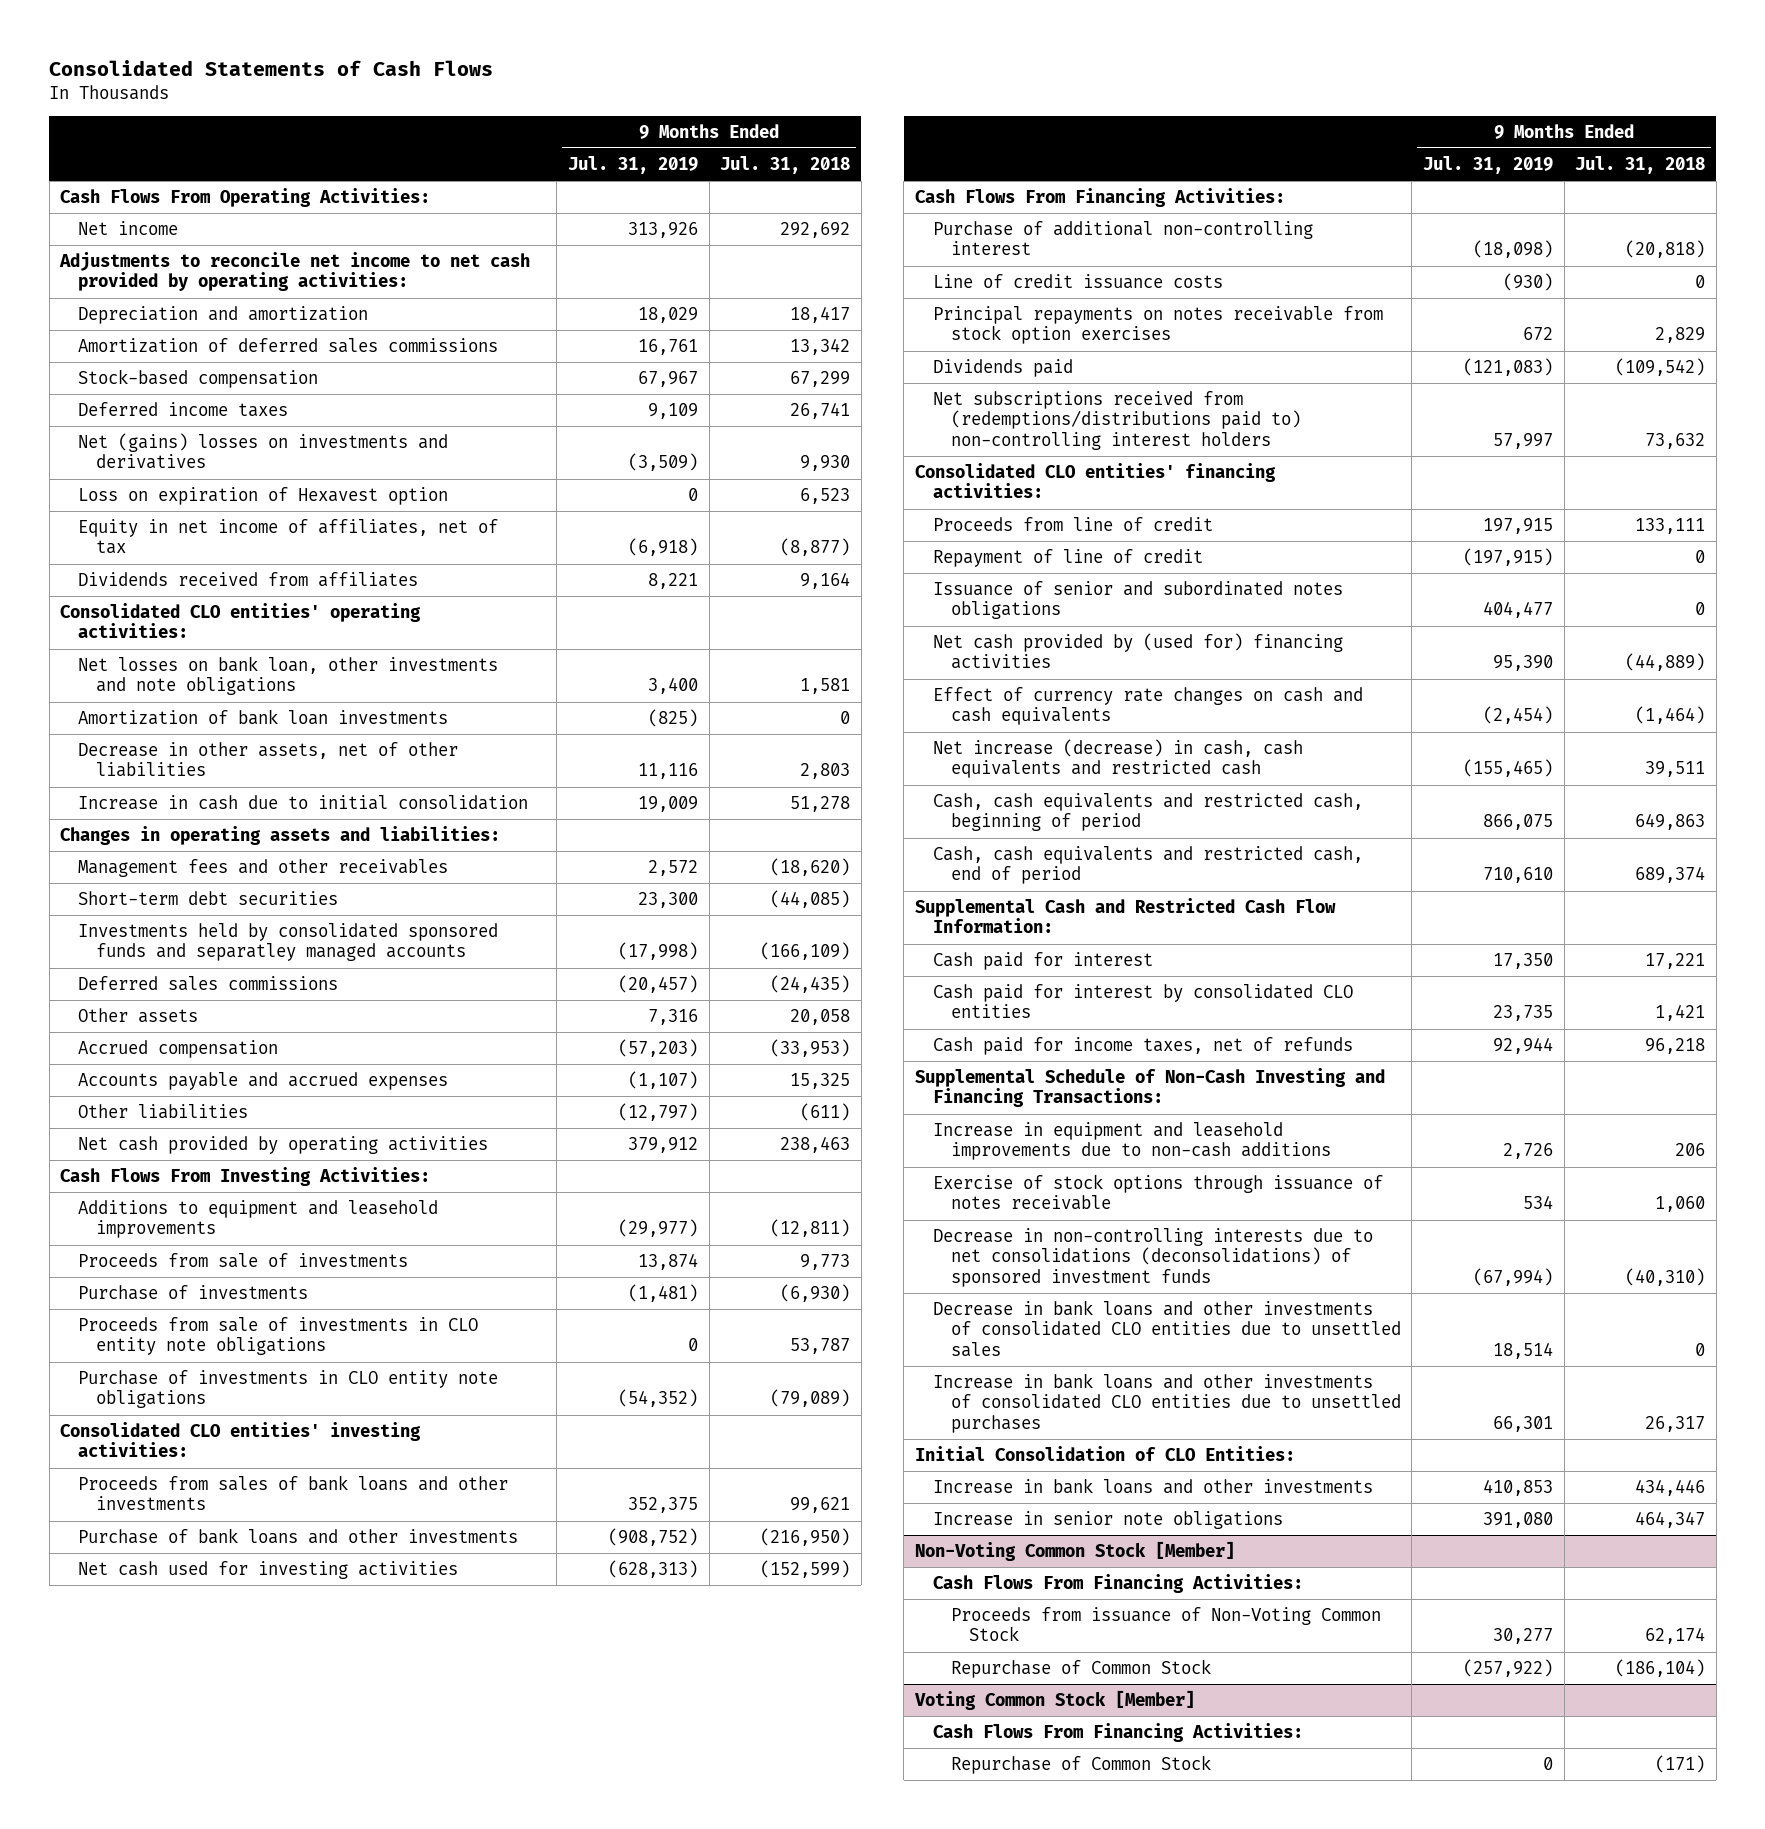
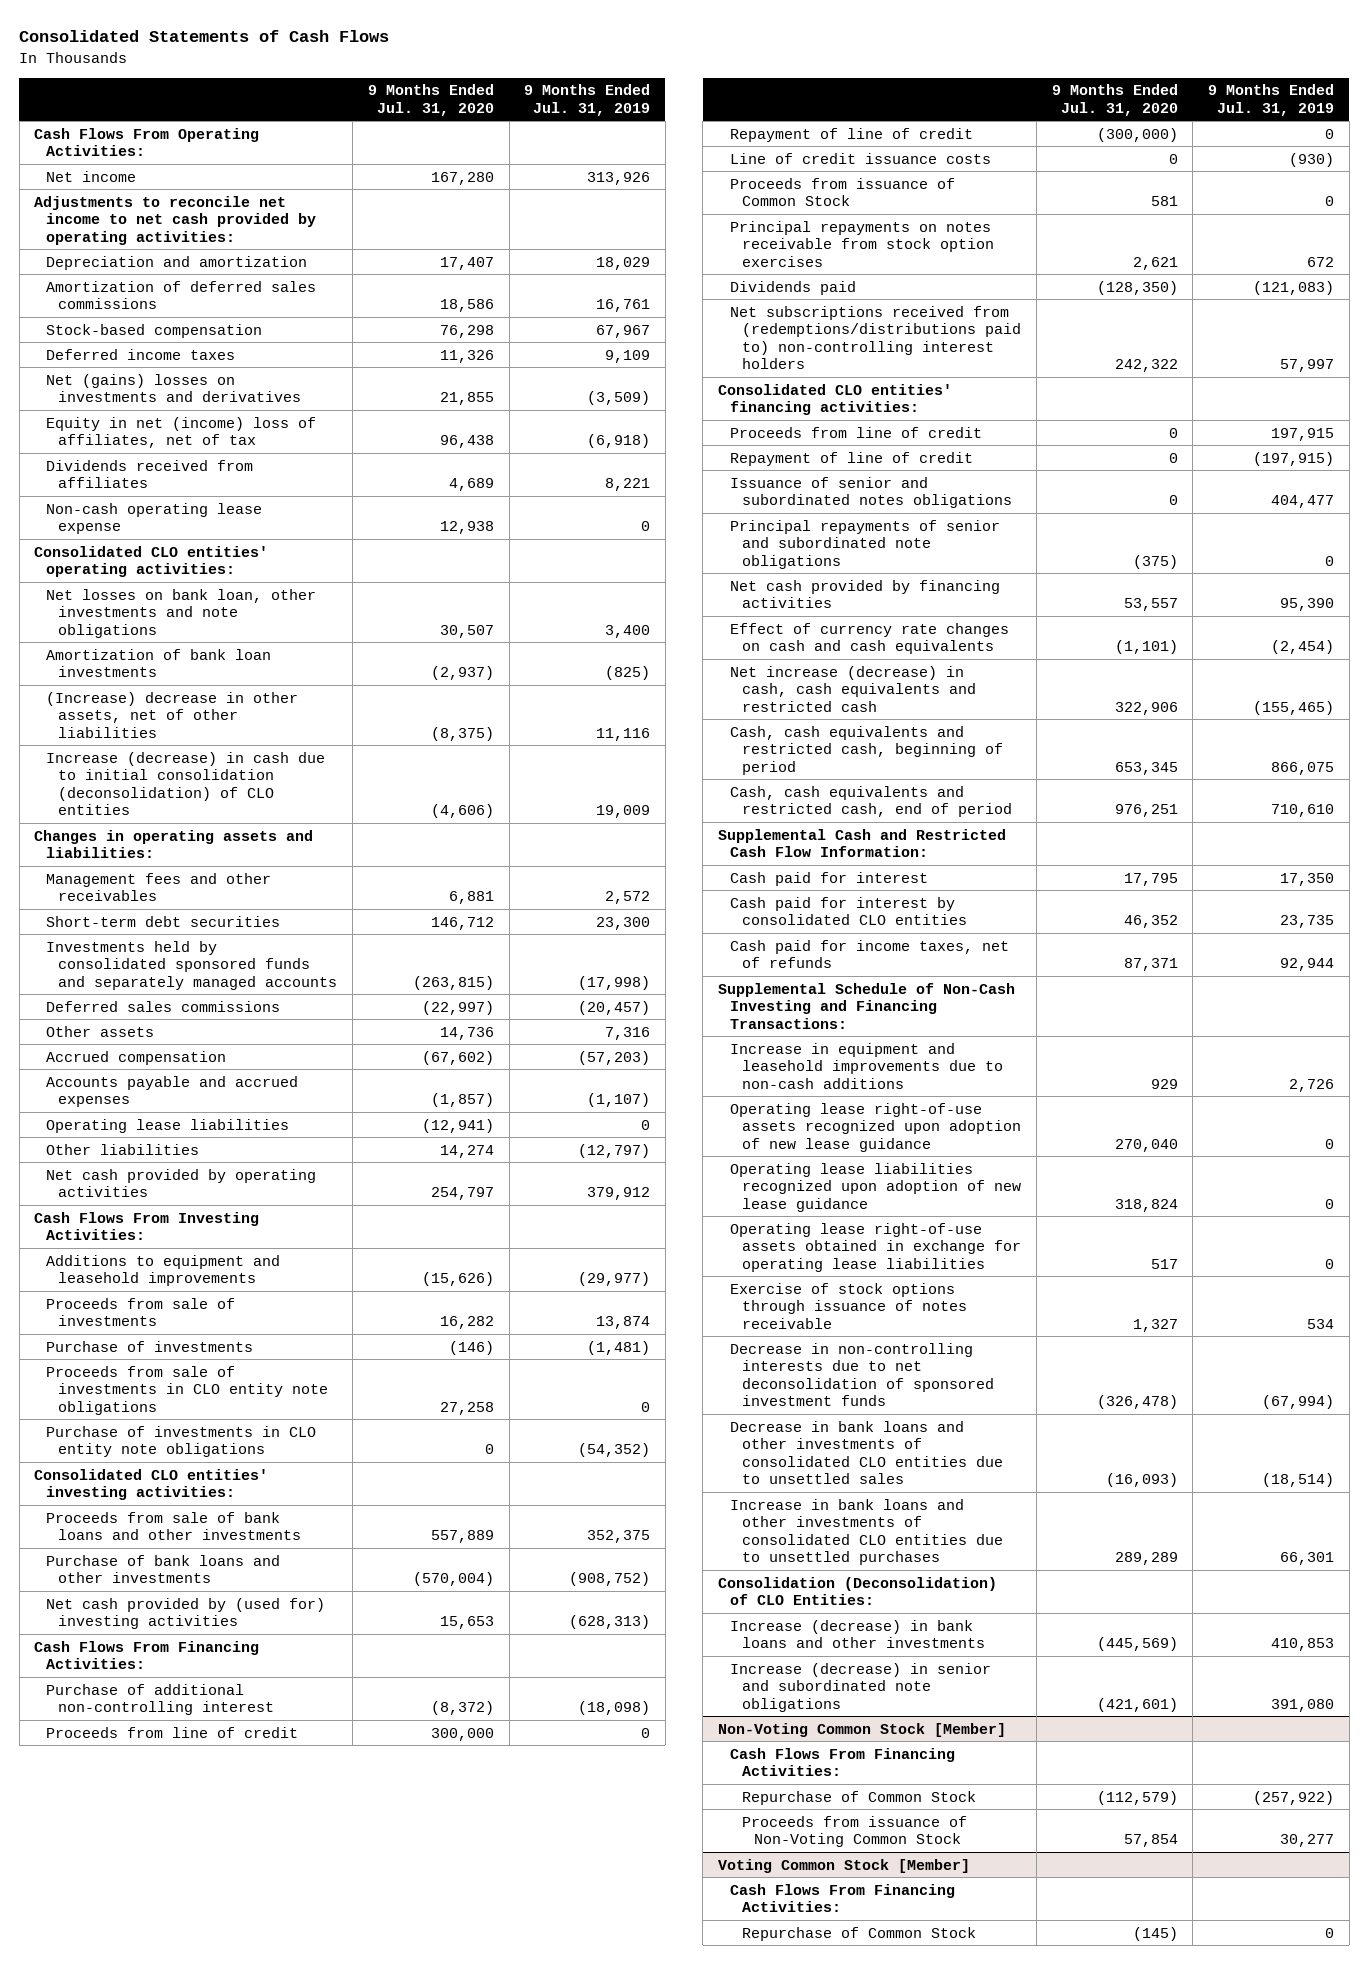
- | 9 Months Ended Jul. 31, 2019 | 9 Months Ended Jul. 31, 2018
+ | 9 Months Ended Jul. 31, 2020 | 9 Months Ended Jul. 31, 2019
- Loss on expiration of Hexavest option | 0 | 6,523
- Equity in net income of affiliates, net of tax | (6,918) | (8,877)
+ Equity in net (income) loss of affiliates, net of tax | 96,438 | (6,918)
+ Non-cash operating lease expense | 12,938 | 0
- Decrease in other assets, net of other liabilities | 11,116 | 2,803
- Increase in cash due to initial consolidation | 19,009 | 51,278
+ (Increase) decrease in other assets, net of other liabilities | (8,375) | 11,116
+ Increase (decrease) in cash due to initial consolidation (deconsolidation) of CLO entities | (4,606) | 19,009
- Investments held by consolidated sponsored funds and separatley managed accounts | (17,998) | (166,109)
+ Investments held by consolidated sponsored funds and separately managed accounts | (263,815) | (17,998)
+ Operating lease liabilities | (12,941) | 0
- Proceeds from sales of bank loans and other investments | 352,375 | 99,621
+ Proceeds from sale of bank loans and other investments | 557,889 | 352,375
- Net cash used for investing activities | (628,313) | (152,599)
+ Net cash provided by (used for) investing activities | 15,653 | (628,313)
+ Proceeds from line of credit | 300,000 | 0
+ Repayment of line of credit | (300,000) | 0
+ Proceeds from issuance of Common Stock | 581 | 0
- Net cash provided by (used for) financing activities | 95,390 | (44,889)
+ Principal repayments of senior and subordinated note obligations | (375) | 0
+ Net cash provided by financing activities | 53,557 | 95,390
+ Operating lease right-of-use assets recognized upon adoption of new lease guidance | 270,040 | 0
+ Operating lease liabilities recognized upon adoption of new lease guidance | 318,824 | 0
+ Operating lease right-of-use assets obtained in exchange for operating lease liabilities | 517 | 0
- Decrease in non-controlling interests due to net consolidations (deconsolidations) of sponsored investment funds | (67,994) | (40,310)
- Decrease in bank loans and other investments of consolidated CLO entities due to unsettled sales | 18,514 | 0
+ Decrease in non-controlling interests due to net deconsolidation of sponsored investment funds | (326,478) | (67,994)
+ Decrease in bank loans and other investments of consolidated CLO entities due to unsettled sales | (16,093) | (18,514)
- Initial Consolidation of CLO Entities:
- Increase in bank loans and other investments | 410,853 | 434,446
- Increase in senior note obligations | 391,080 | 464,347
+ Consolidation (Deconsolidation) of CLO Entities:
+ Increase (decrease) in bank loans and other investments | (445,569) | 410,853
+ Increase (decrease) in senior and subordinated note obligations | (421,601) | 391,080
@ Non-Voting Common Stock [Member]
moved down: Proceeds from issuance of Non-Voting Common Stock | 57,854 | 30,277

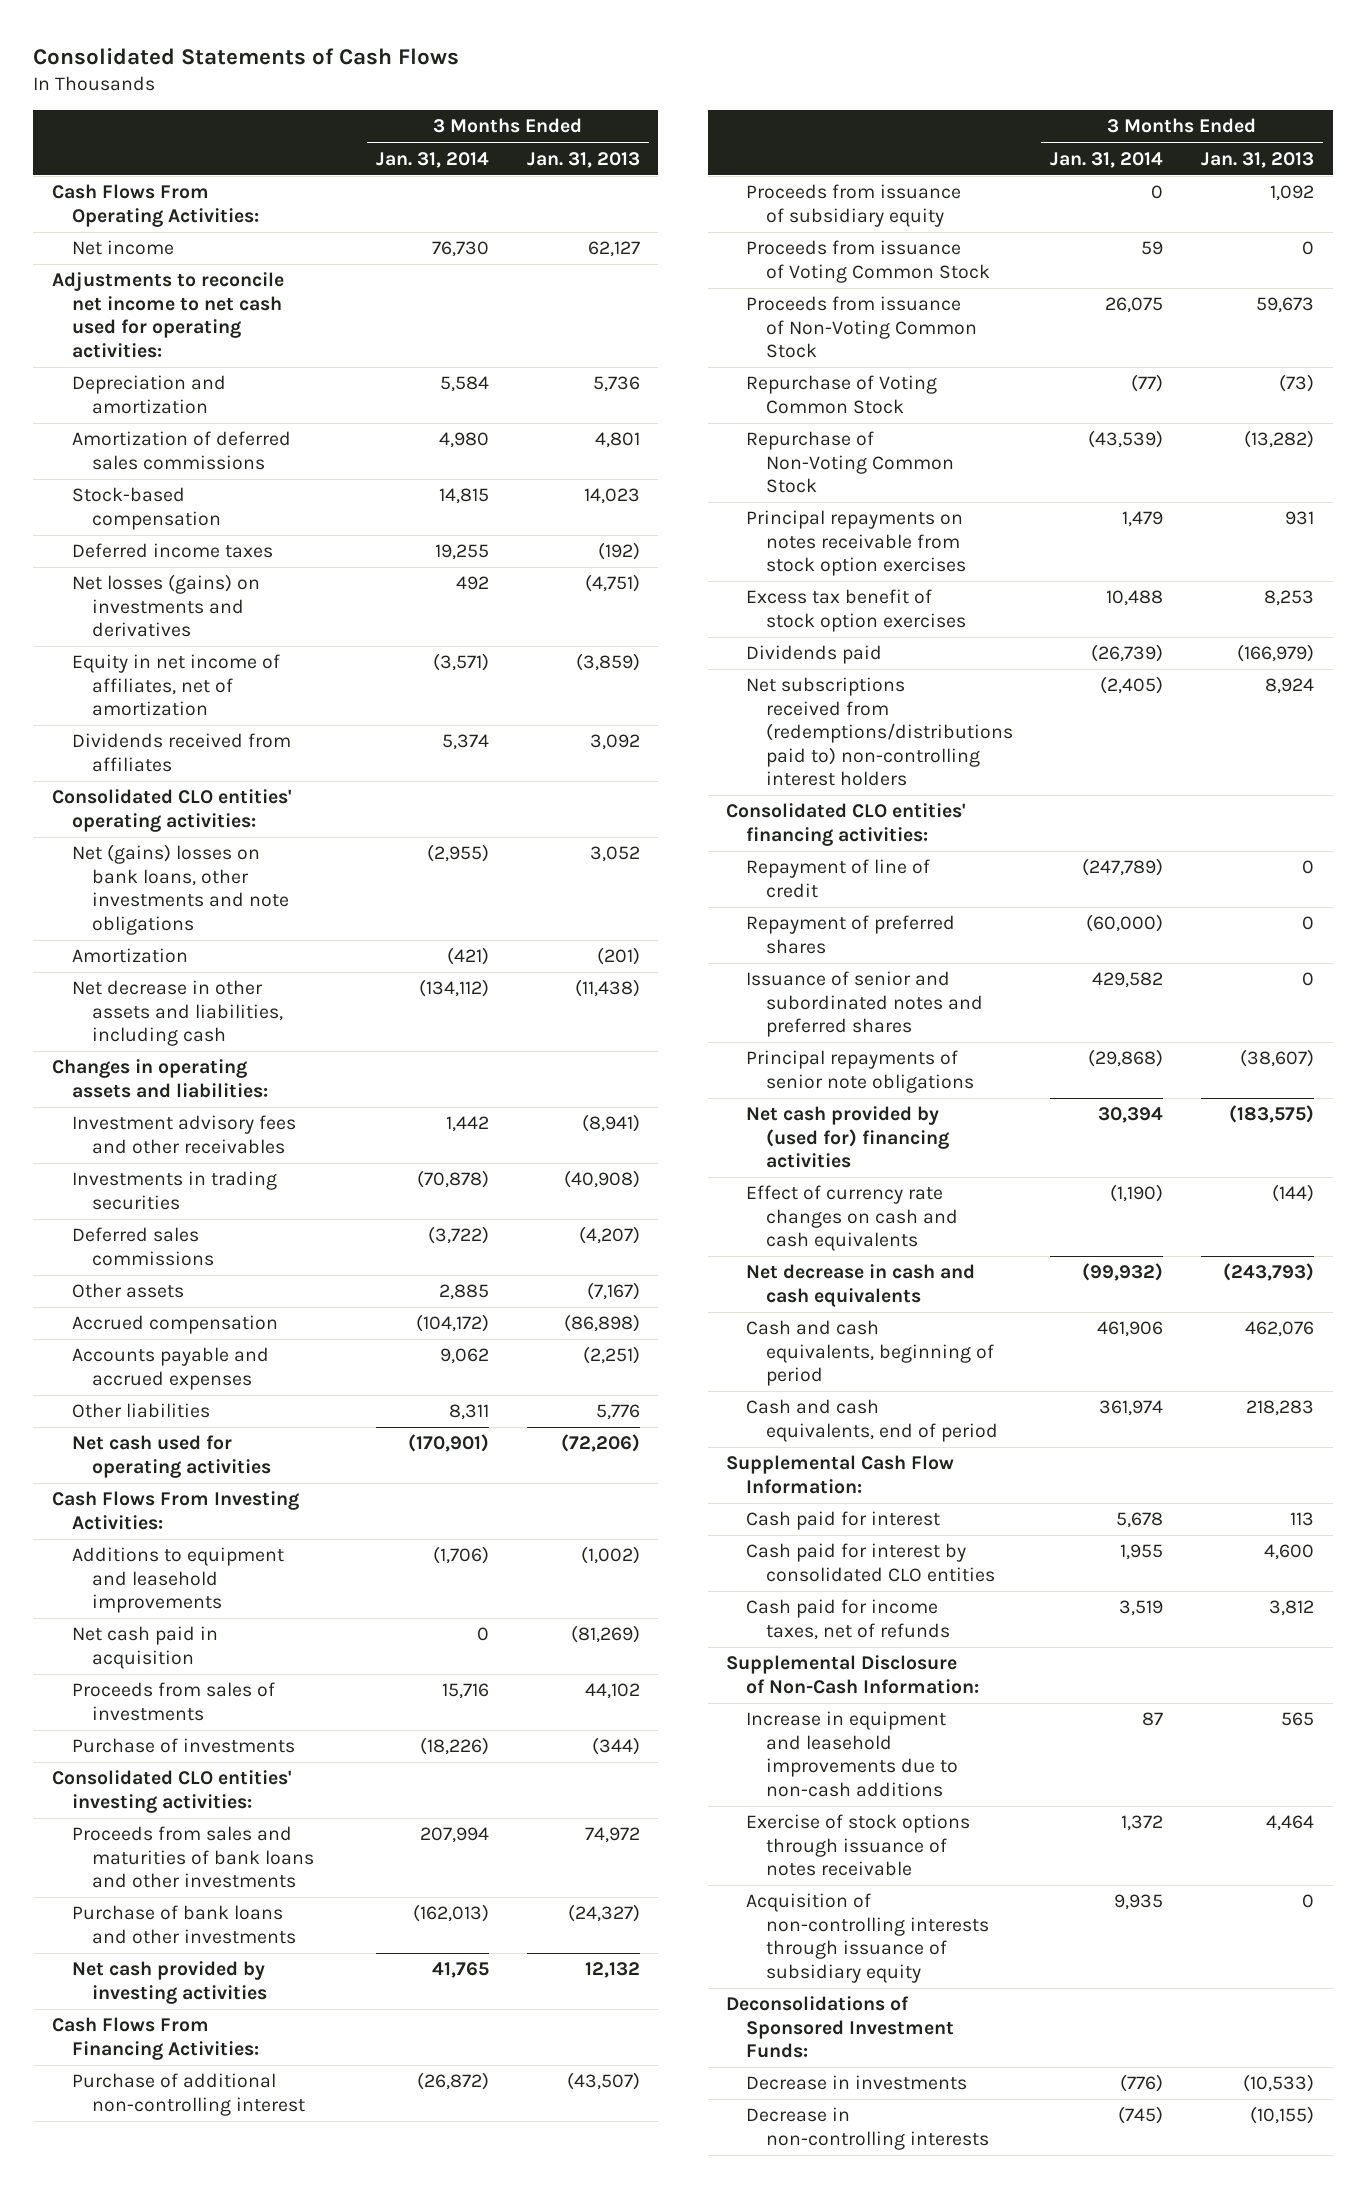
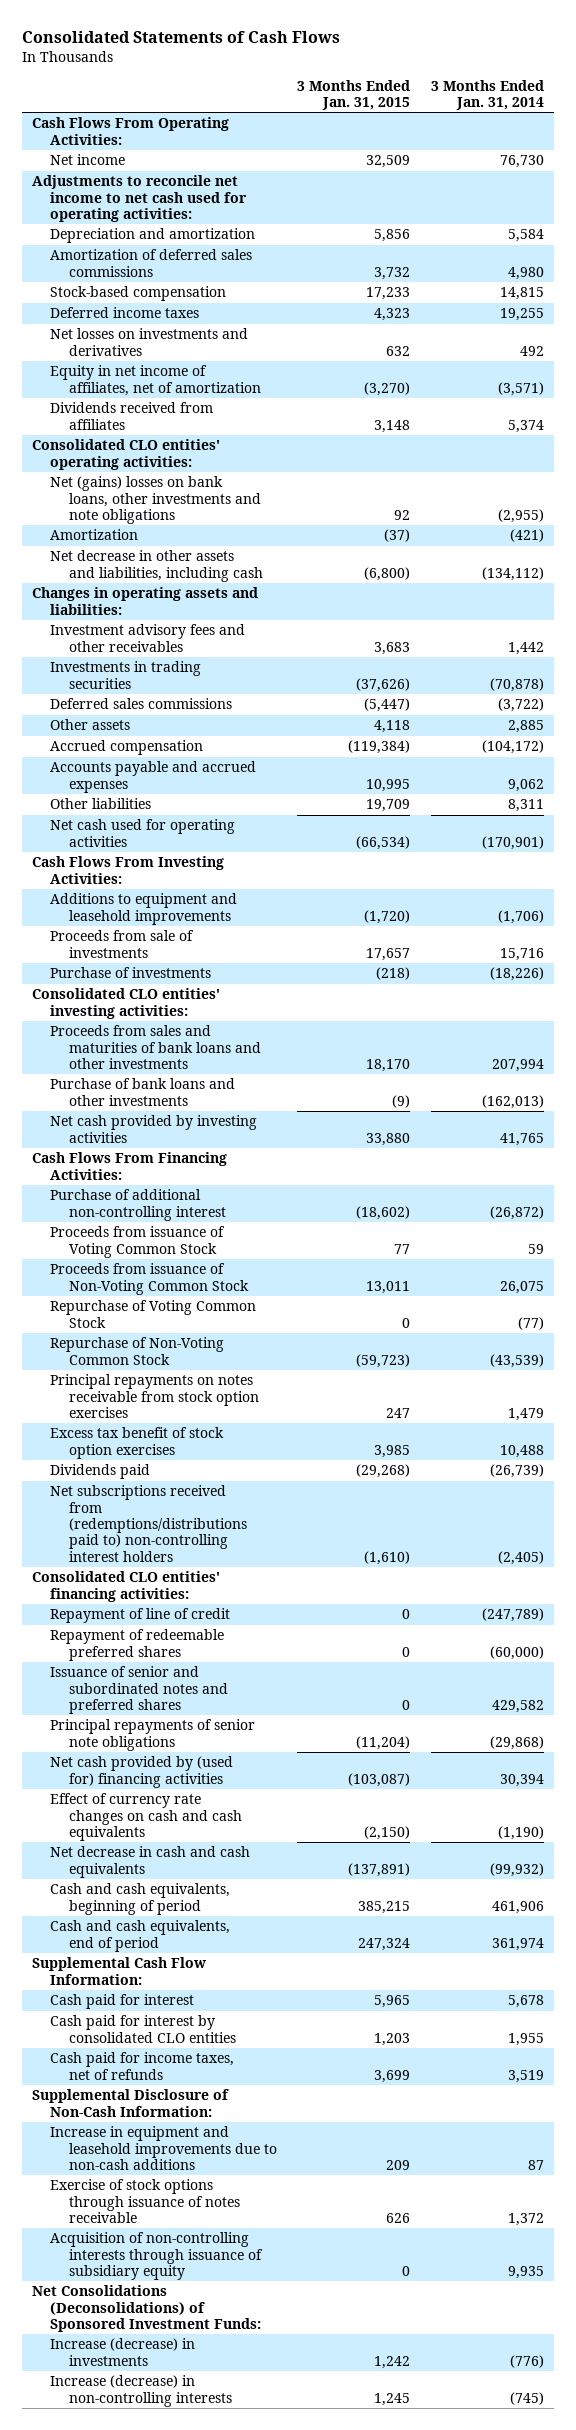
- | 3 Months Ended Jan. 31, 2014 | 3 Months Ended Jan. 31, 2013
+ | 3 Months Ended Jan. 31, 2015 | 3 Months Ended Jan. 31, 2014
- Net losses (gains) on investments and derivatives | 492 | (4,751)
+ Net losses on investments and derivatives | 632 | 492
- Net cash paid in acquisition | 0 | (81,269)
- Proceeds from sales of investments | 15,716 | 44,102
+ Proceeds from sale of investments | 17,657 | 15,716
- Proceeds from issuance of subsidiary equity | 0 | 1,092
- Repayment of preferred shares | (60,000) | 0
+ Repayment of redeemable preferred shares | 0 | (60,000)
- Deconsolidations of Sponsored Investment Funds:
- Decrease in investments | (776) | (10,533)
- Decrease in non-controlling interests | (745) | (10,155)
+ Net Consolidations (Deconsolidations) of Sponsored Investment Funds:
+ Increase (decrease) in investments | 1,242 | (776)
+ Increase (decrease) in non-controlling interests | 1,245 | (745)

